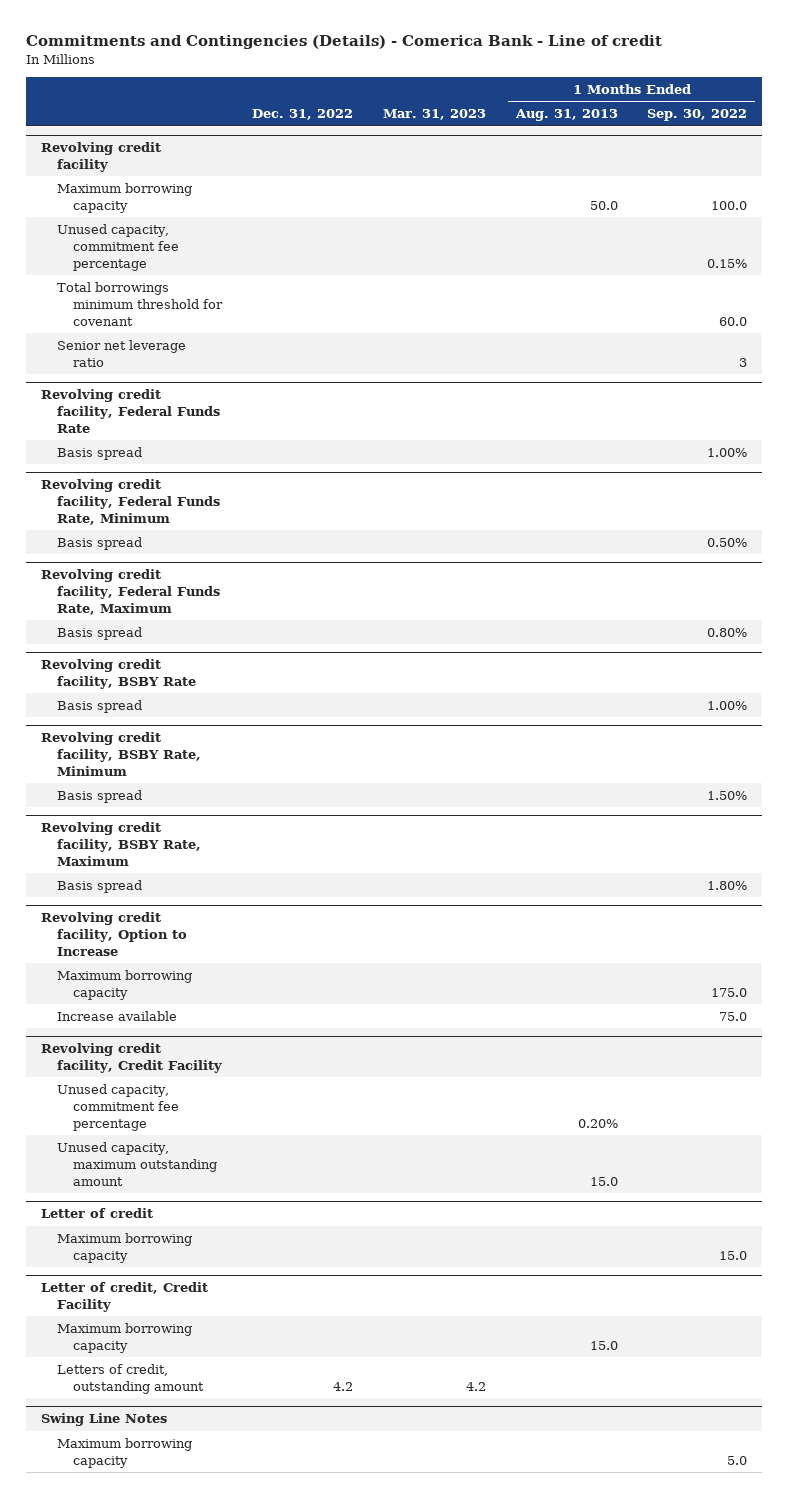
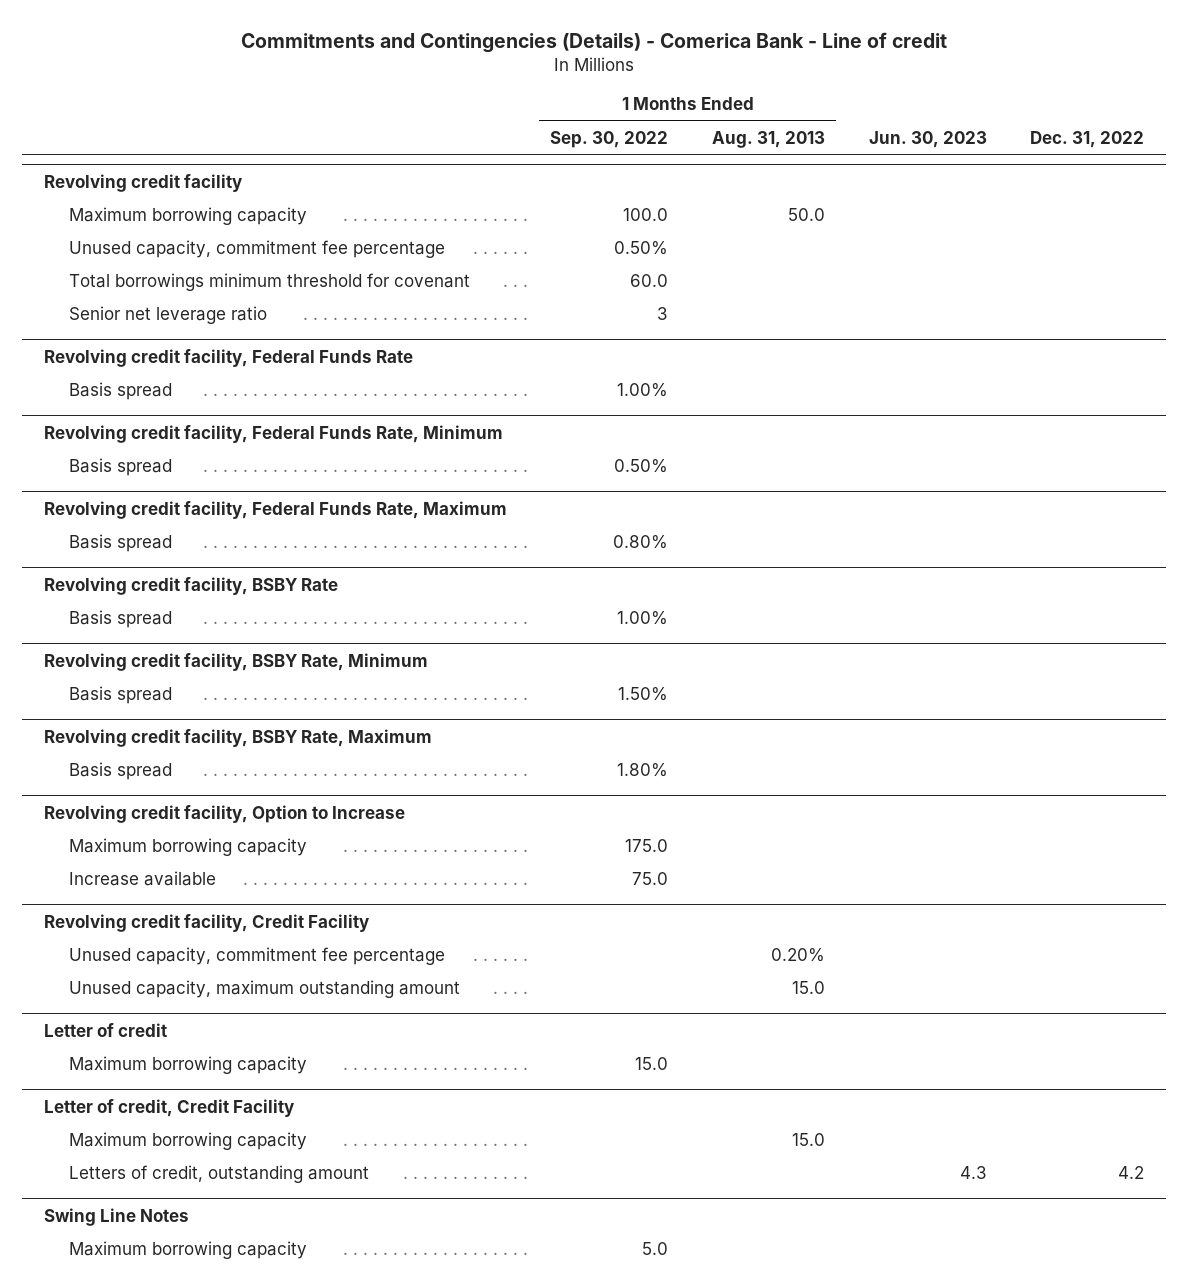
- | Dec. 31, 2022 | Mar. 31, 2023 | 1 Months Ended Aug. 31, 2013 | 1 Months Ended Sep. 30, 2022
+ | 1 Months Ended Sep. 30, 2022 | 1 Months Ended Aug. 31, 2013 | Jun. 30, 2023 | Dec. 31, 2022
@ Revolving credit facility
- Unused capacity, commitment fee percentage | | | | 0.15%
+ Unused capacity, commitment fee percentage | 0.50% | | |

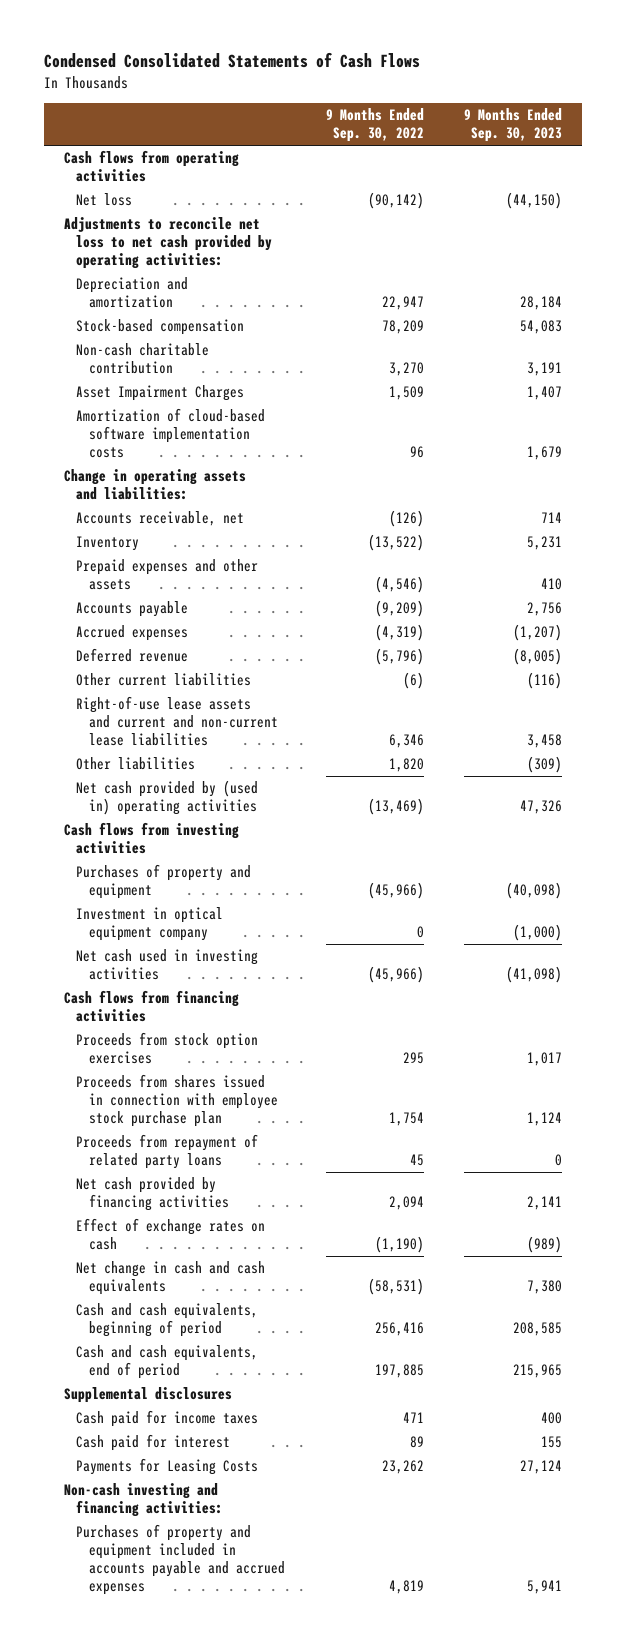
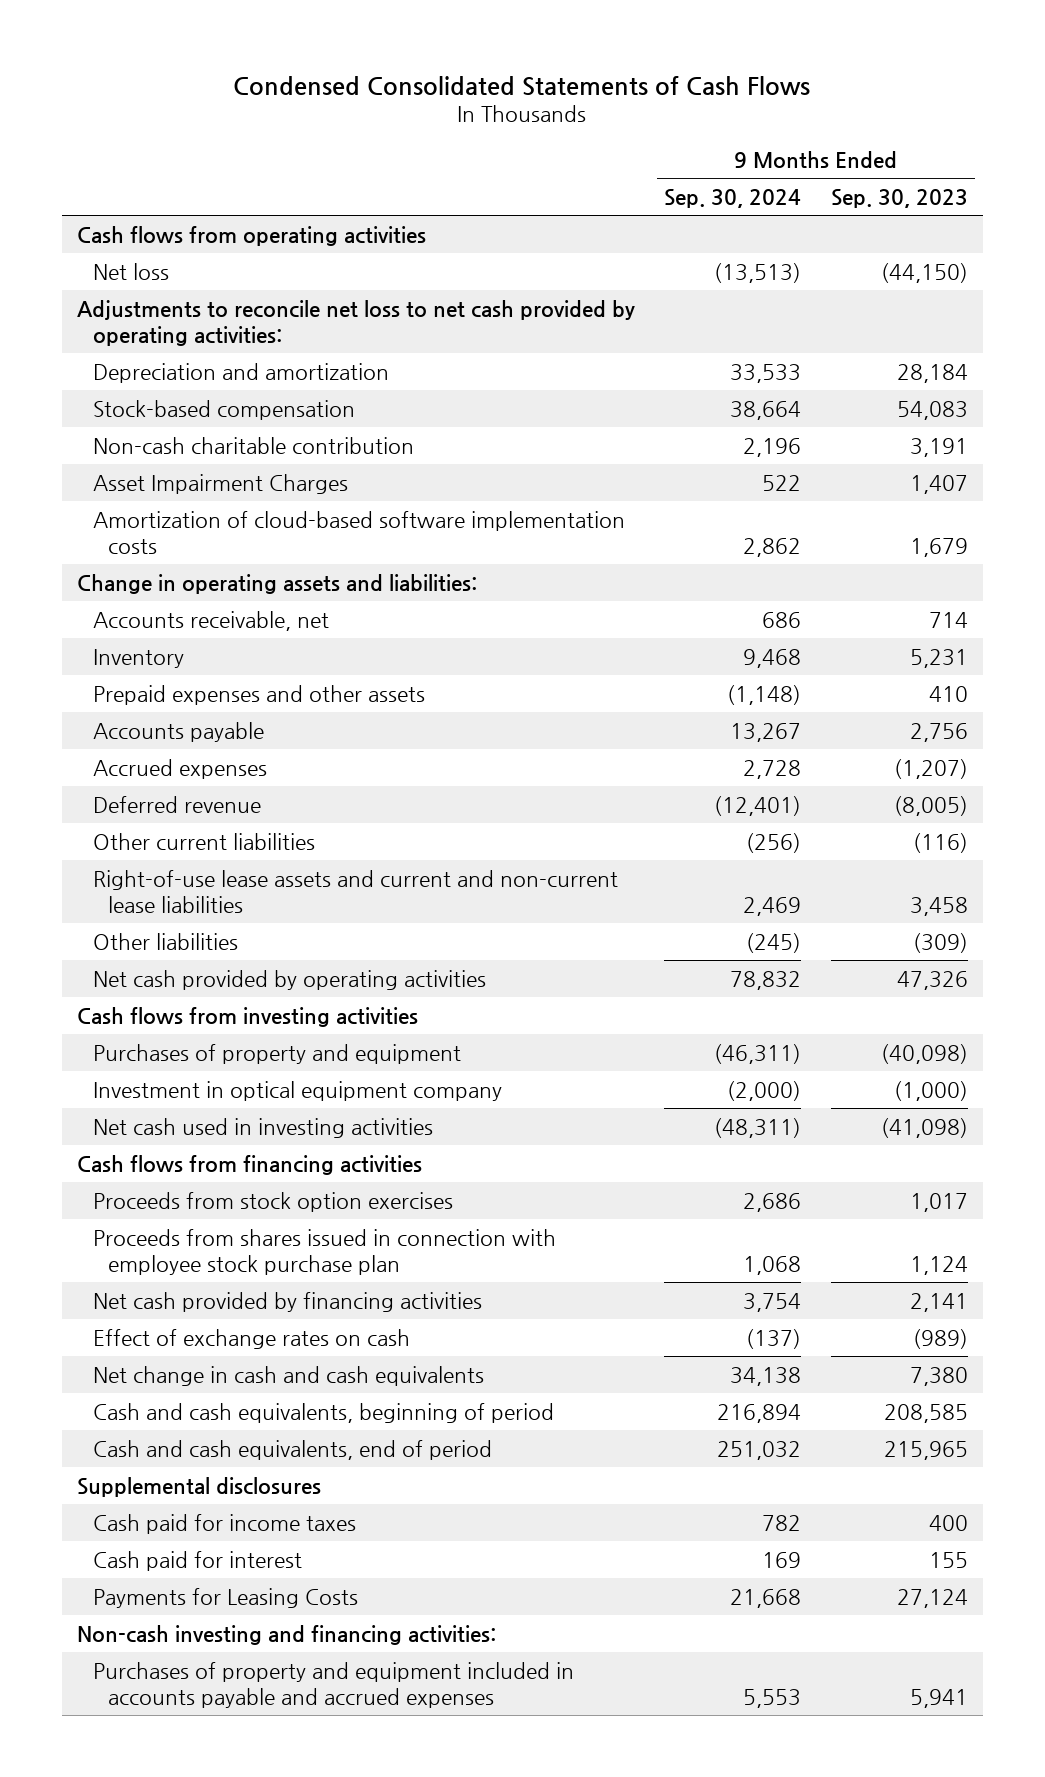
- | 9 Months Ended Sep. 30, 2022 | 9 Months Ended Sep. 30, 2023
+ | 9 Months Ended Sep. 30, 2024 | 9 Months Ended Sep. 30, 2023
- Net cash provided by (used in) operating activities | (13,469) | 47,326
+ Net cash provided by operating activities | 78,832 | 47,326
- Proceeds from repayment of related party loans | 45 | 0

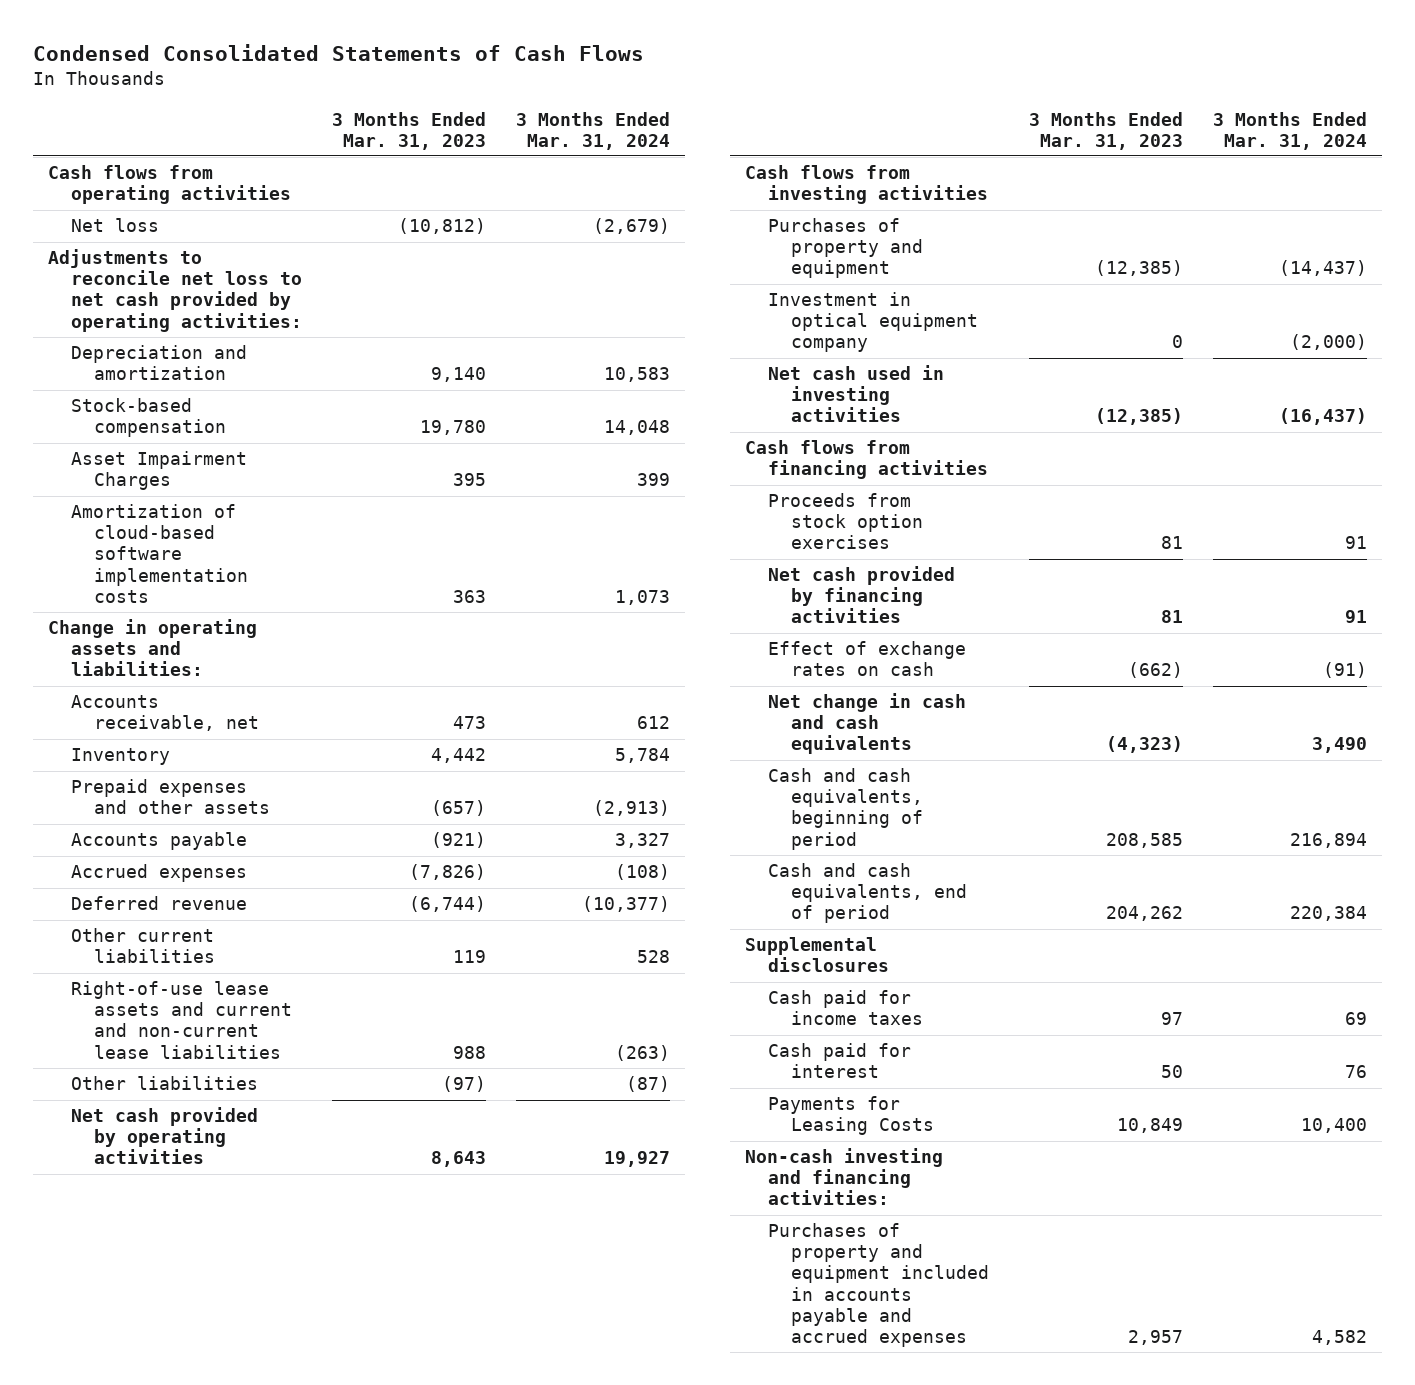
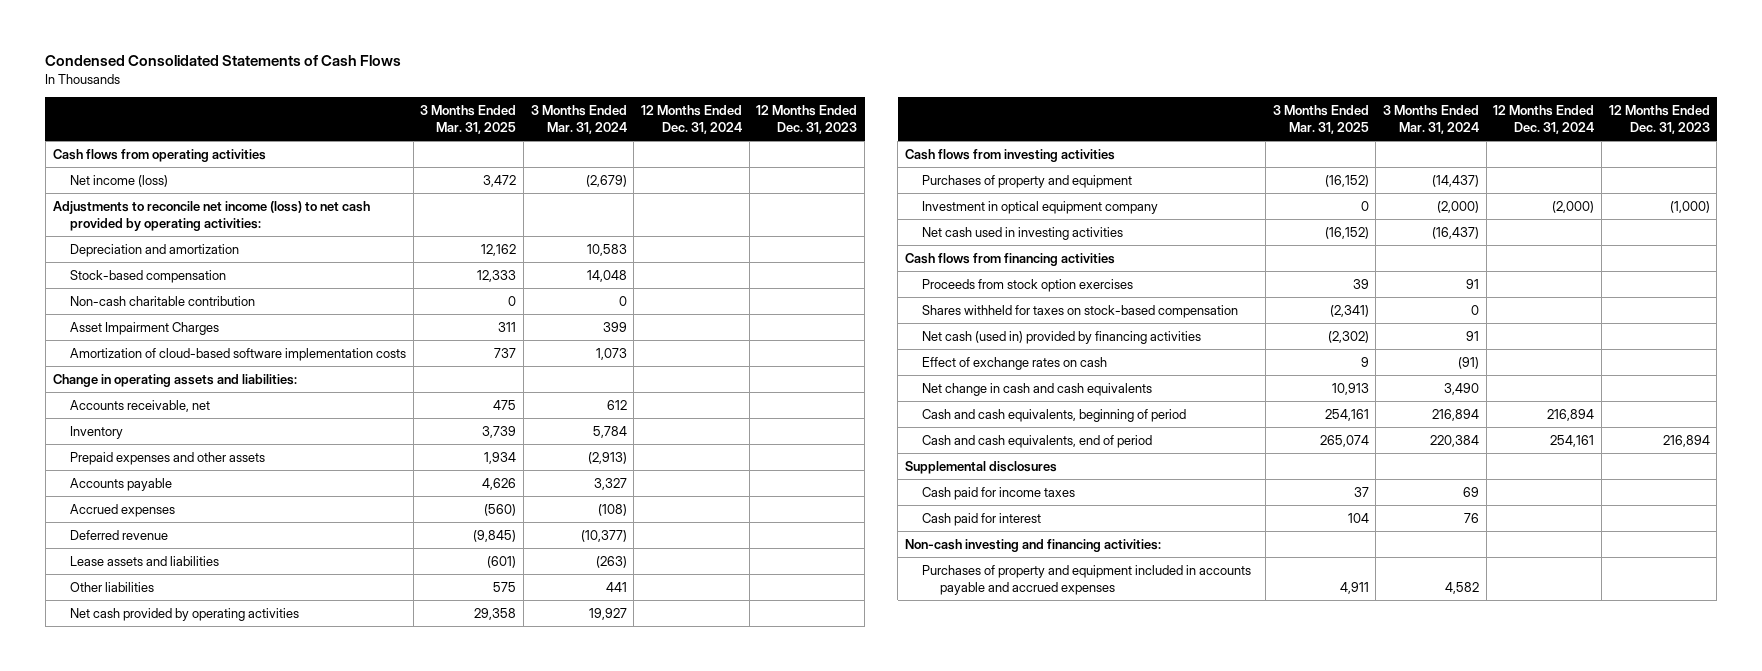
- | 3 Months Ended Mar. 31, 2023 | 3 Months Ended Mar. 31, 2024
+ | 3 Months Ended Mar. 31, 2025 | 3 Months Ended Mar. 31, 2024 | 12 Months Ended Dec. 31, 2024 | 12 Months Ended Dec. 31, 2023
- Net loss | (10,812) | (2,679)
- Adjustments to reconcile net loss to net cash provided by operating activities:
+ Net income (loss) | 3,472 | (2,679) | |
+ Adjustments to reconcile net income (loss) to net cash provided by operating activities:
+ Non-cash charitable contribution | 0 | 0 | |
- Other current liabilities | 119 | 528
- Right-of-use lease assets and current and non-current lease liabilities | 988 | (263)
- Other liabilities | (97) | (87)
+ Lease assets and liabilities | (601) | (263) | |
+ Other liabilities | 575 | 441 | |
- Net cash provided by financing activities | 81 | 91
+ Shares withheld for taxes on stock-based compensation | (2,341) | 0 | |
+ Net cash (used in) provided by financing activities | (2,302) | 91 | |
- Payments for Leasing Costs | 10,849 | 10,400

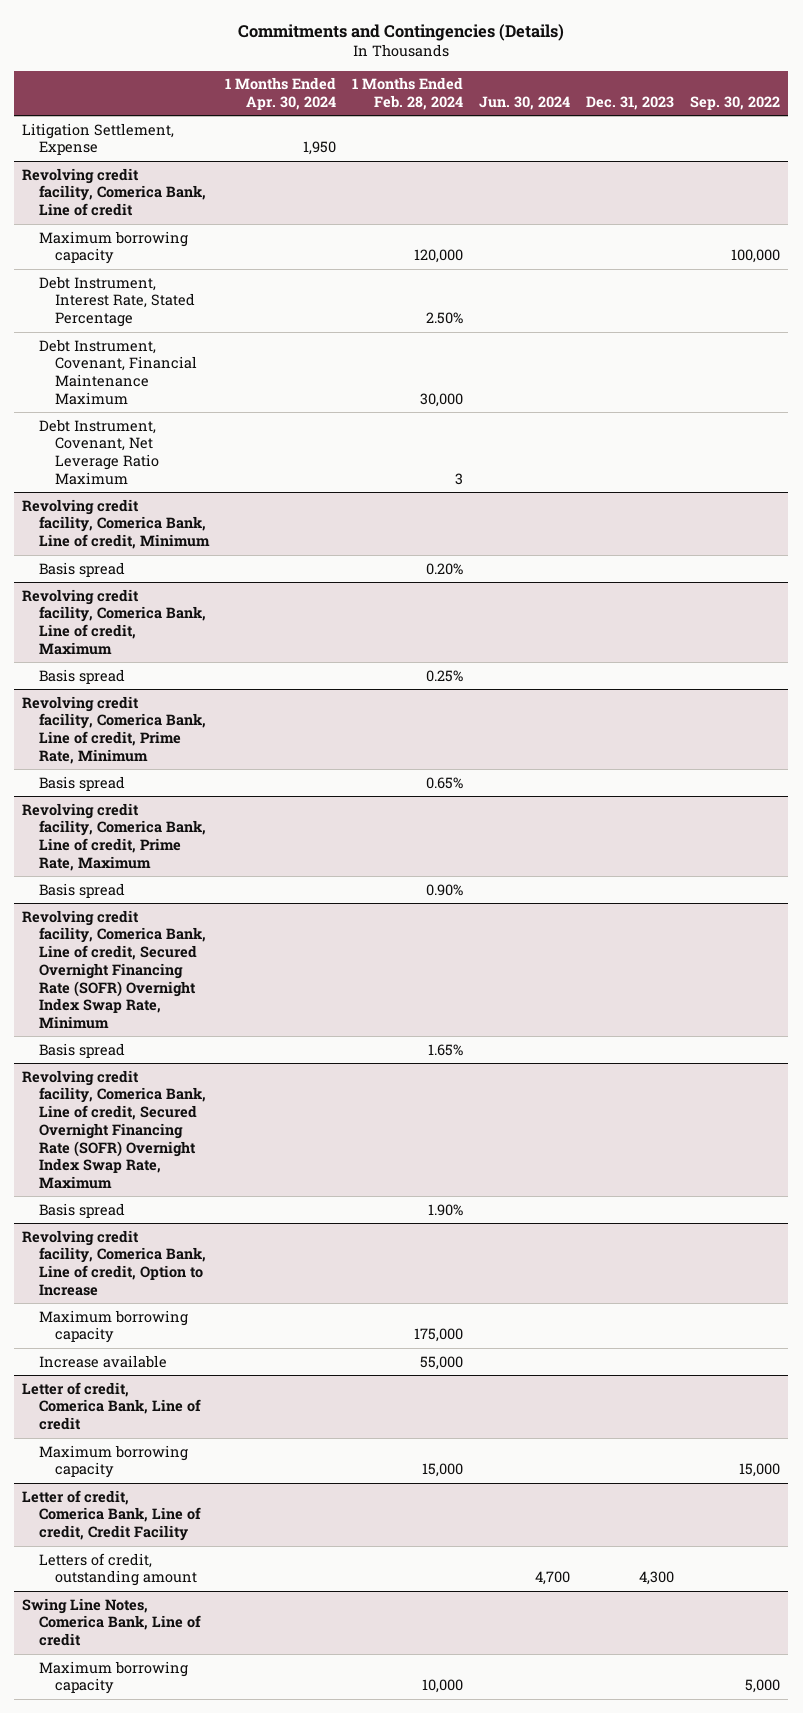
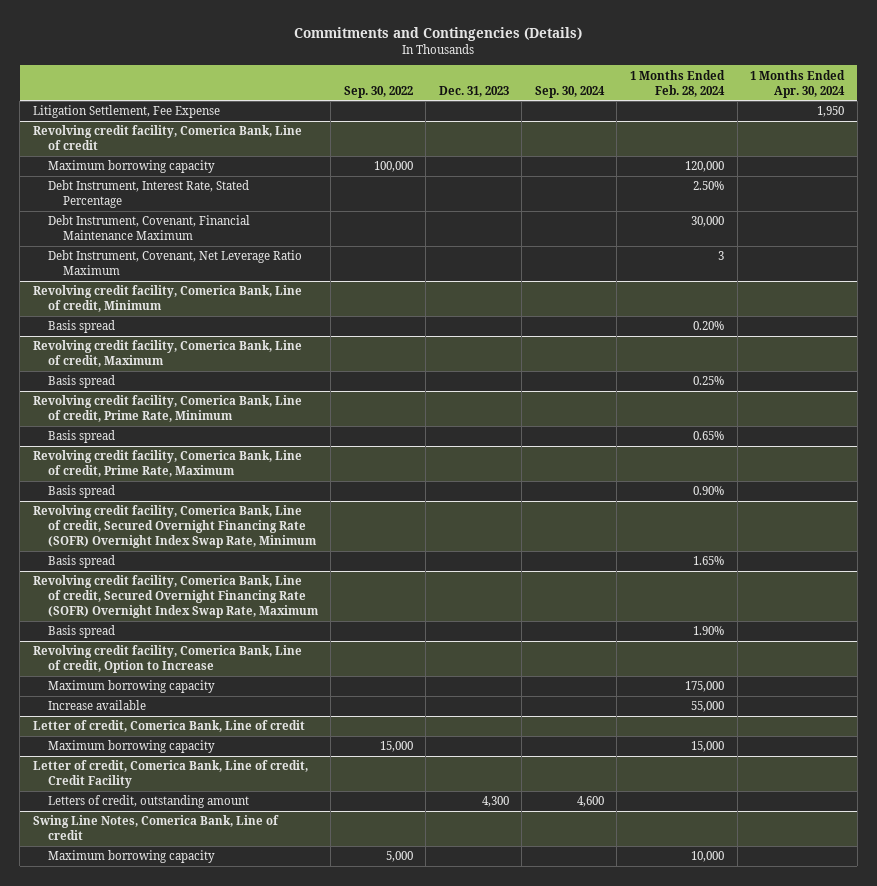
- | 1 Months Ended Apr. 30, 2024 | 1 Months Ended Feb. 28, 2024 | Jun. 30, 2024 | Dec. 31, 2023 | Sep. 30, 2022
+ | Sep. 30, 2022 | Dec. 31, 2023 | Sep. 30, 2024 | 1 Months Ended Feb. 28, 2024 | 1 Months Ended Apr. 30, 2024
- Litigation Settlement, Expense | 1,950 | | | |
+ Litigation Settlement, Fee Expense | | | | | 1,950

